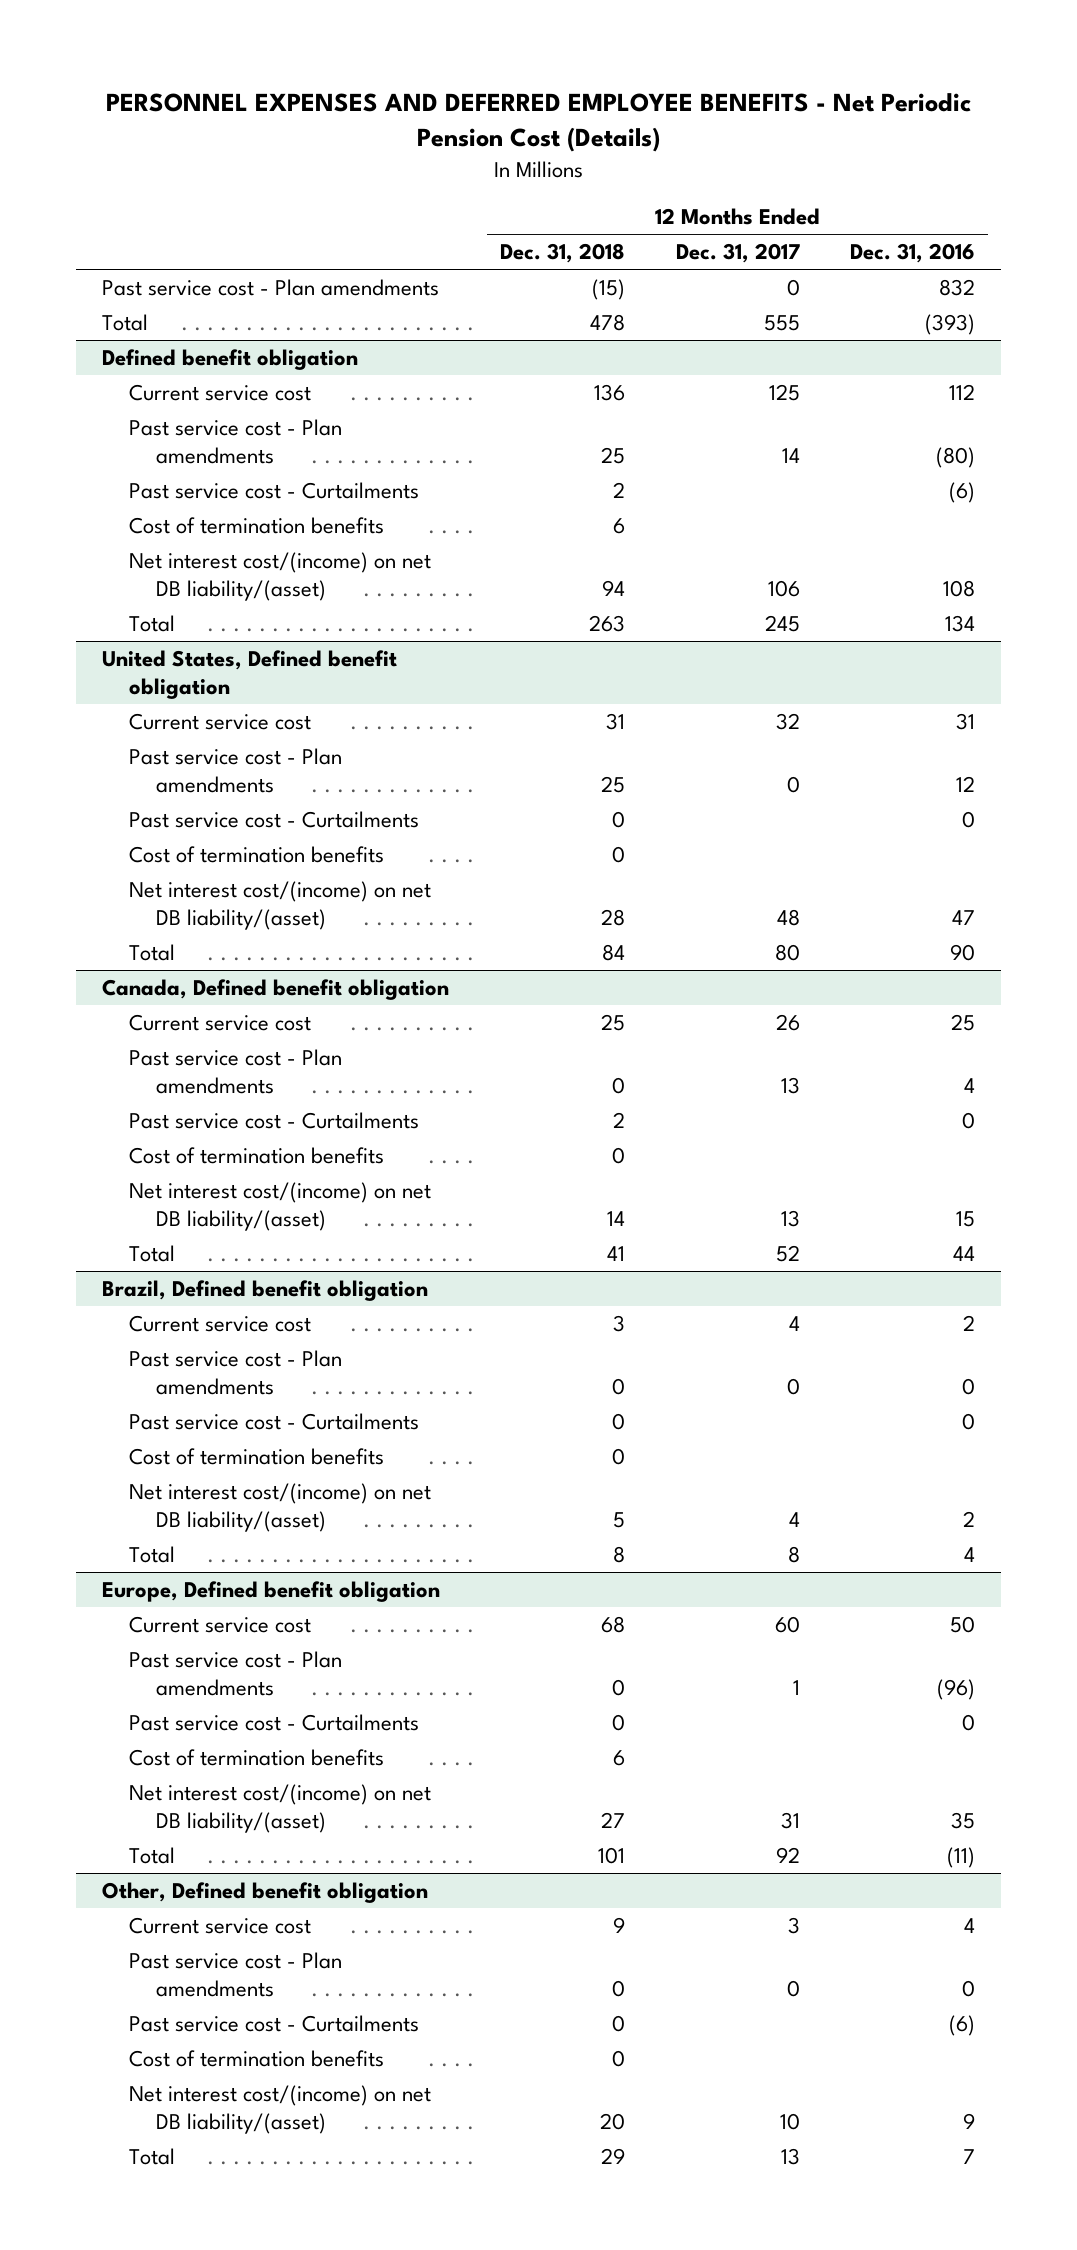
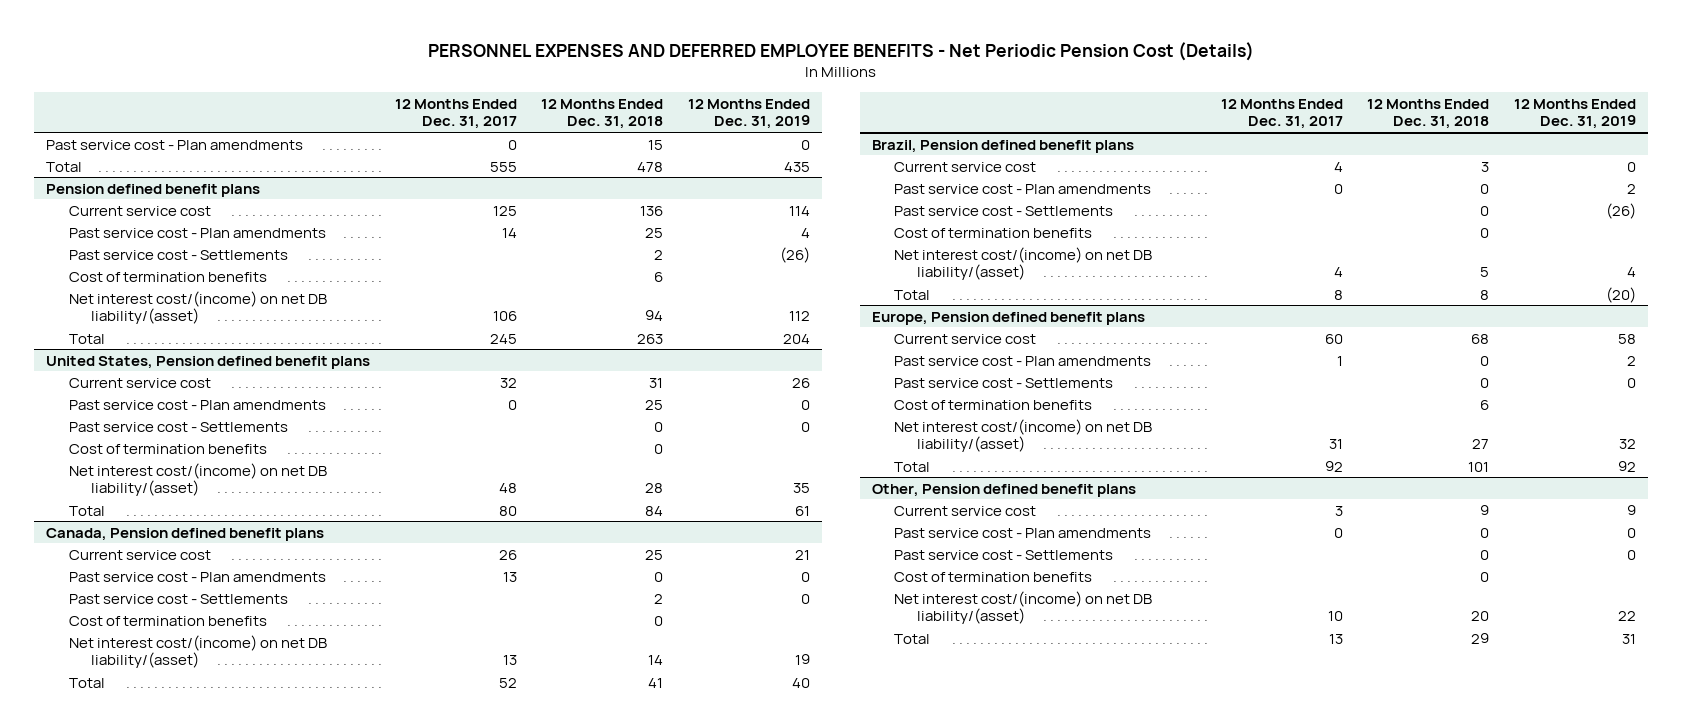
- | 12 Months Ended Dec. 31, 2018 | 12 Months Ended Dec. 31, 2017 | 12 Months Ended Dec. 31, 2016
+ | 12 Months Ended Dec. 31, 2017 | 12 Months Ended Dec. 31, 2018 | 12 Months Ended Dec. 31, 2019
- Past service cost - Plan amendments | (15) | 0 | 832
+ Past service cost - Plan amendments | 0 | 15 | 0
- Defined benefit obligation
+ Pension defined benefit plans
- Past service cost - Curtailments | 2 | | (6)
+ Past service cost - Settlements | | 2 | (26)
- United States, Defined benefit obligation
+ United States, Pension defined benefit plans
- Past service cost - Curtailments | 0 | | 0
+ Past service cost - Settlements | | 0 | 0
- Canada, Defined benefit obligation
+ Canada, Pension defined benefit plans
- Past service cost - Curtailments | 2 | | 0
+ Past service cost - Settlements | | 2 | 0
- Brazil, Defined benefit obligation
+ Brazil, Pension defined benefit plans
- Past service cost - Curtailments | 0 | | 0
+ Past service cost - Settlements | | 0 | (26)
- Europe, Defined benefit obligation
+ Europe, Pension defined benefit plans
- Past service cost - Curtailments | 0 | | 0
+ Past service cost - Settlements | | 0 | 0
- Other, Defined benefit obligation
+ Other, Pension defined benefit plans
- Past service cost - Curtailments | 0 | | (6)
+ Past service cost - Settlements | | 0 | 0

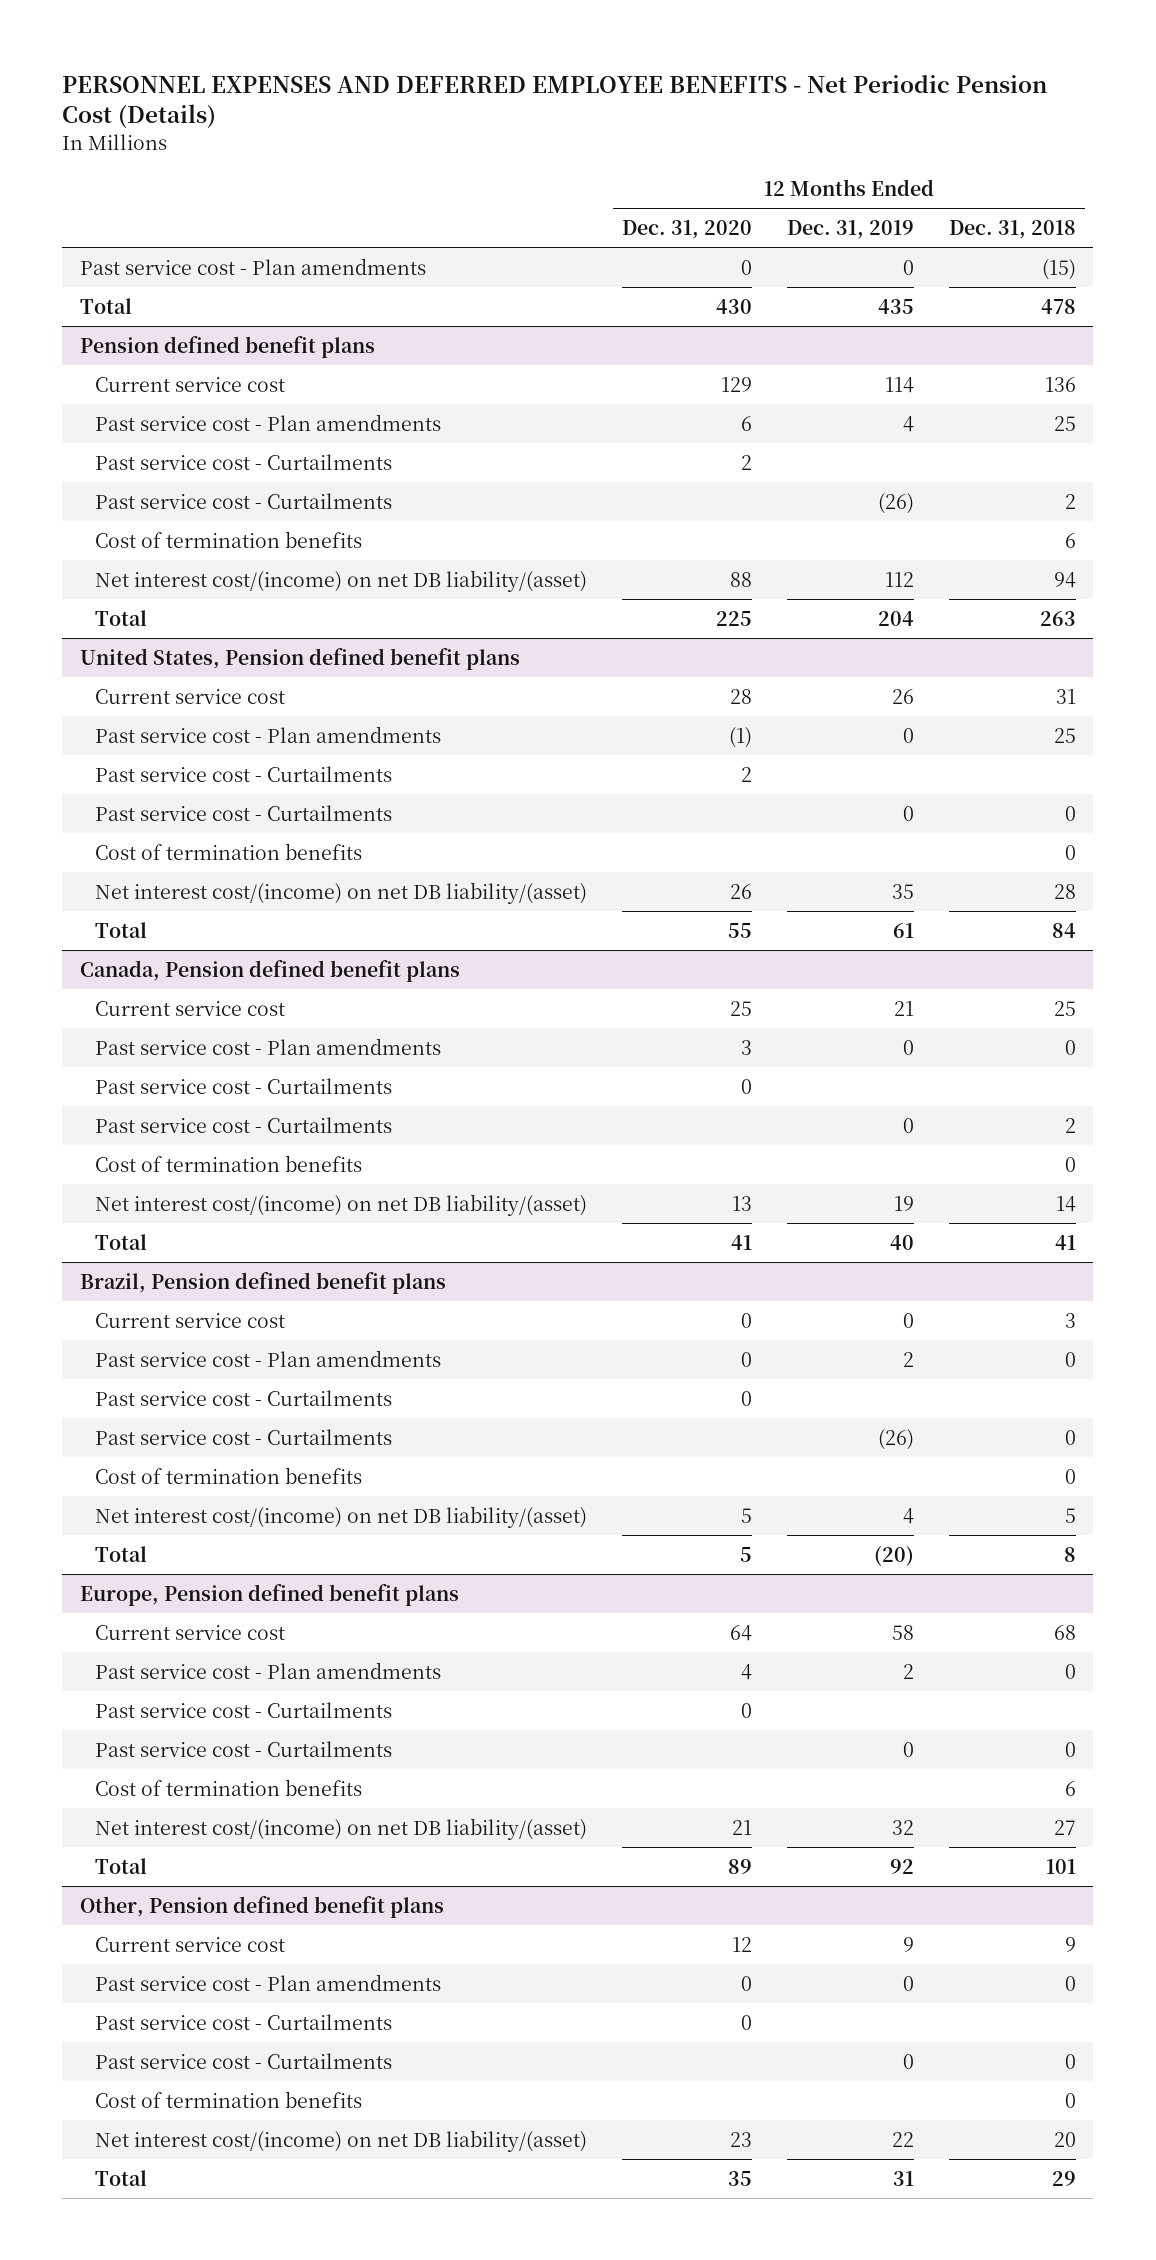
- | 12 Months Ended Dec. 31, 2017 | 12 Months Ended Dec. 31, 2018 | 12 Months Ended Dec. 31, 2019
+ | 12 Months Ended Dec. 31, 2020 | 12 Months Ended Dec. 31, 2019 | 12 Months Ended Dec. 31, 2018
- Past service cost - Plan amendments | 0 | 15 | 0
+ Past service cost - Plan amendments | 0 | 0 | (15)
@ Pension defined benefit plans
- Past service cost - Settlements | | 2 | (26)
+ Past service cost - Curtailments | 2 | |
+ Past service cost - Curtailments | | (26) | 2
@ United States, Pension defined benefit plans
- Past service cost - Settlements | | 0 | 0
+ Past service cost - Curtailments | 2 | |
+ Past service cost - Curtailments | | 0 | 0
@ Canada, Pension defined benefit plans
- Past service cost - Settlements | | 2 | 0
+ Past service cost - Curtailments | 0 | |
+ Past service cost - Curtailments | | 0 | 2
@ Brazil, Pension defined benefit plans
- Past service cost - Settlements | | 0 | (26)
+ Past service cost - Curtailments | 0 | |
+ Past service cost - Curtailments | | (26) | 0
@ Europe, Pension defined benefit plans
- Past service cost - Settlements | | 0 | 0
+ Past service cost - Curtailments | 0 | |
+ Past service cost - Curtailments | | 0 | 0
@ Other, Pension defined benefit plans
- Past service cost - Settlements | | 0 | 0
+ Past service cost - Curtailments | 0 | |
+ Past service cost - Curtailments | | 0 | 0

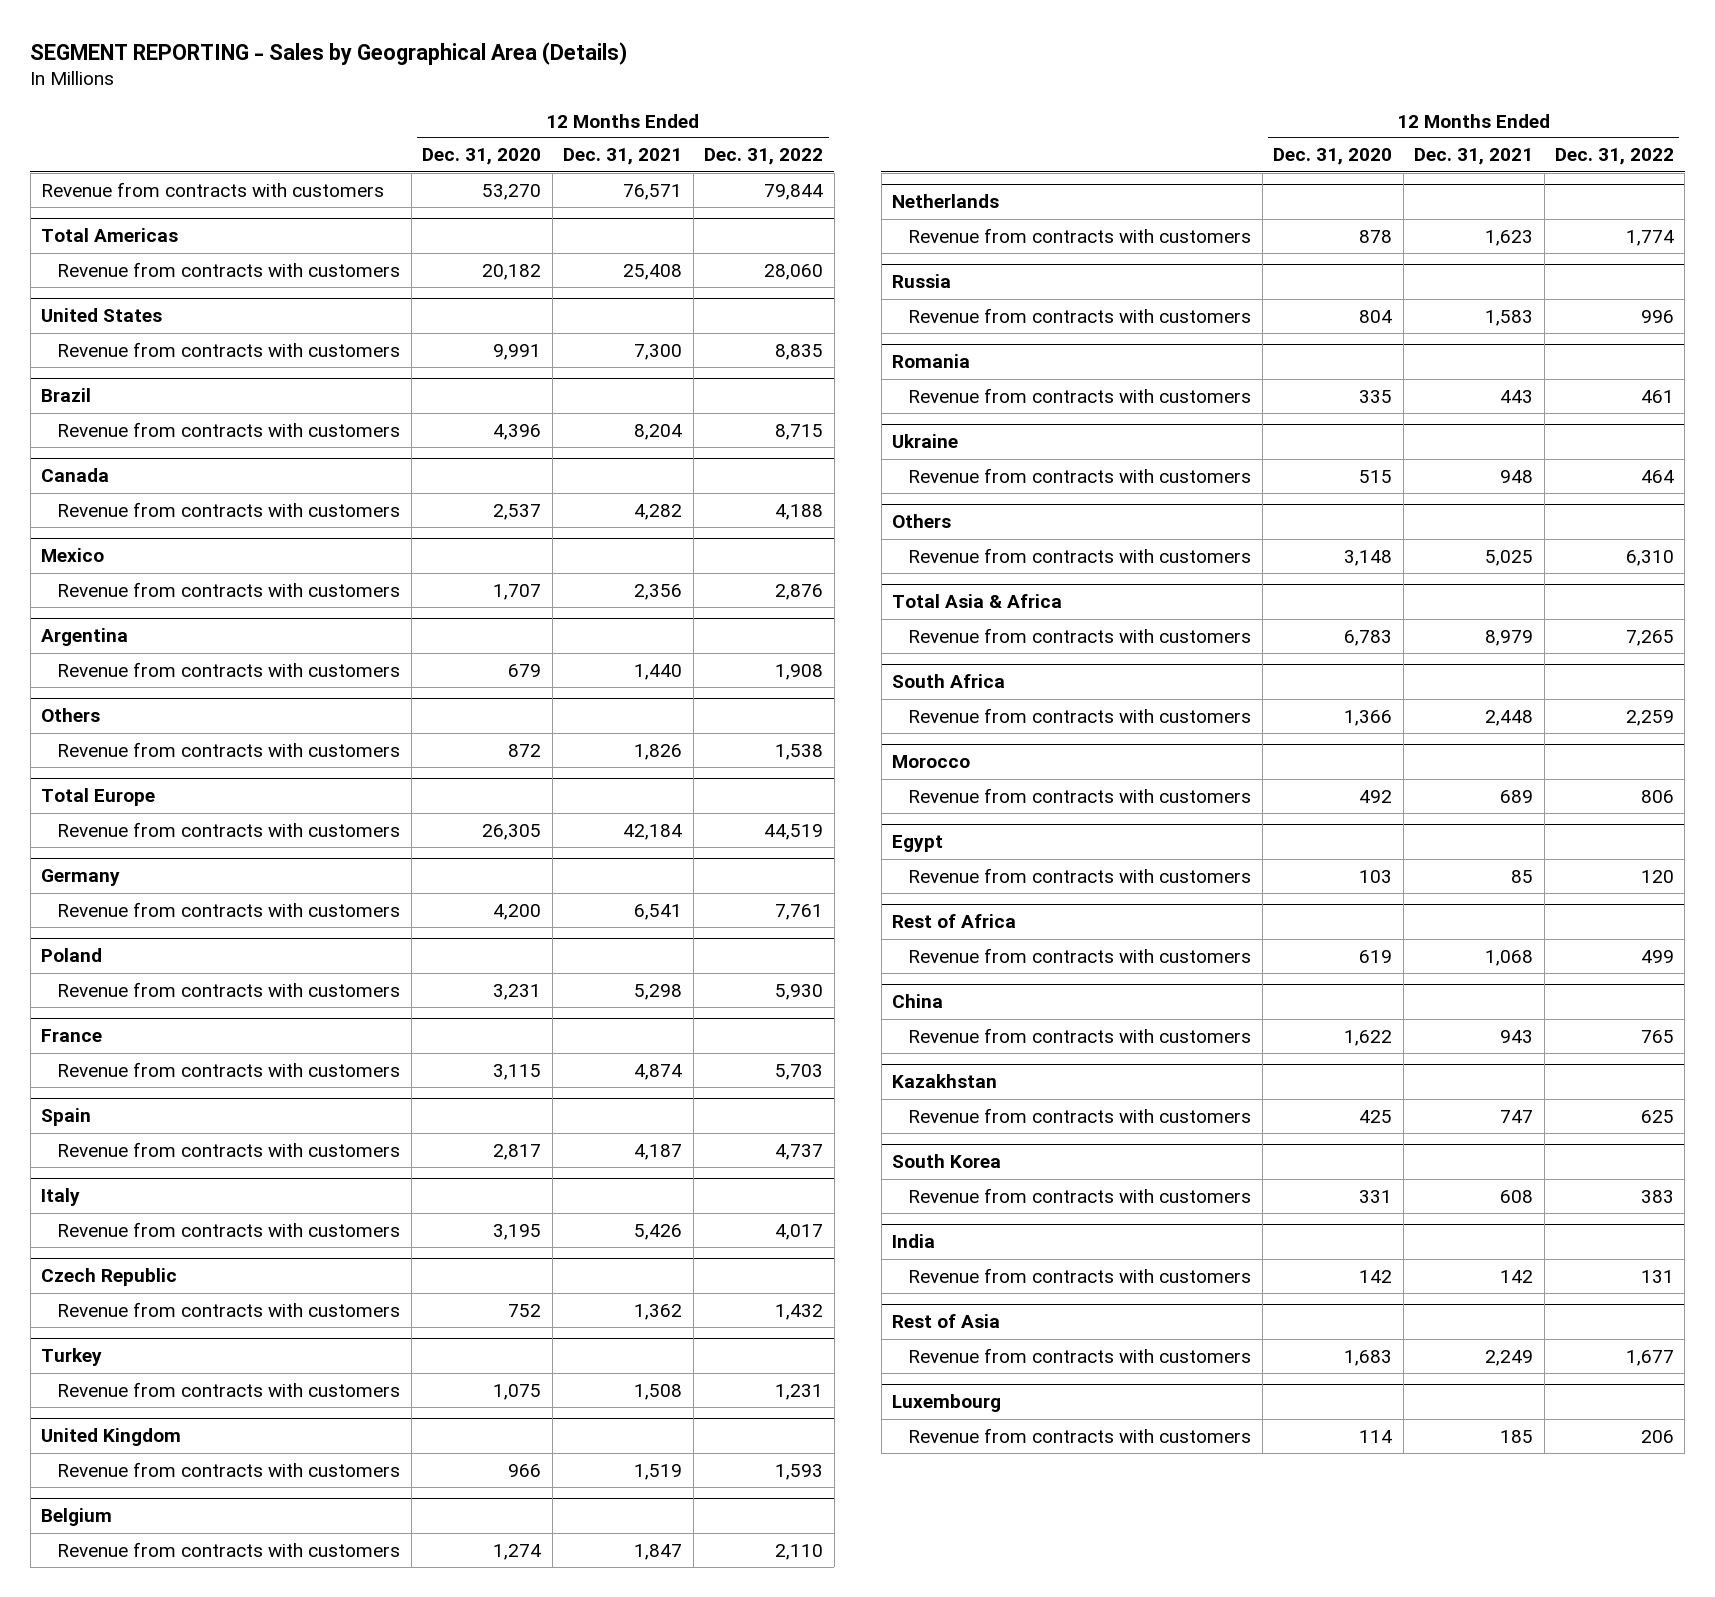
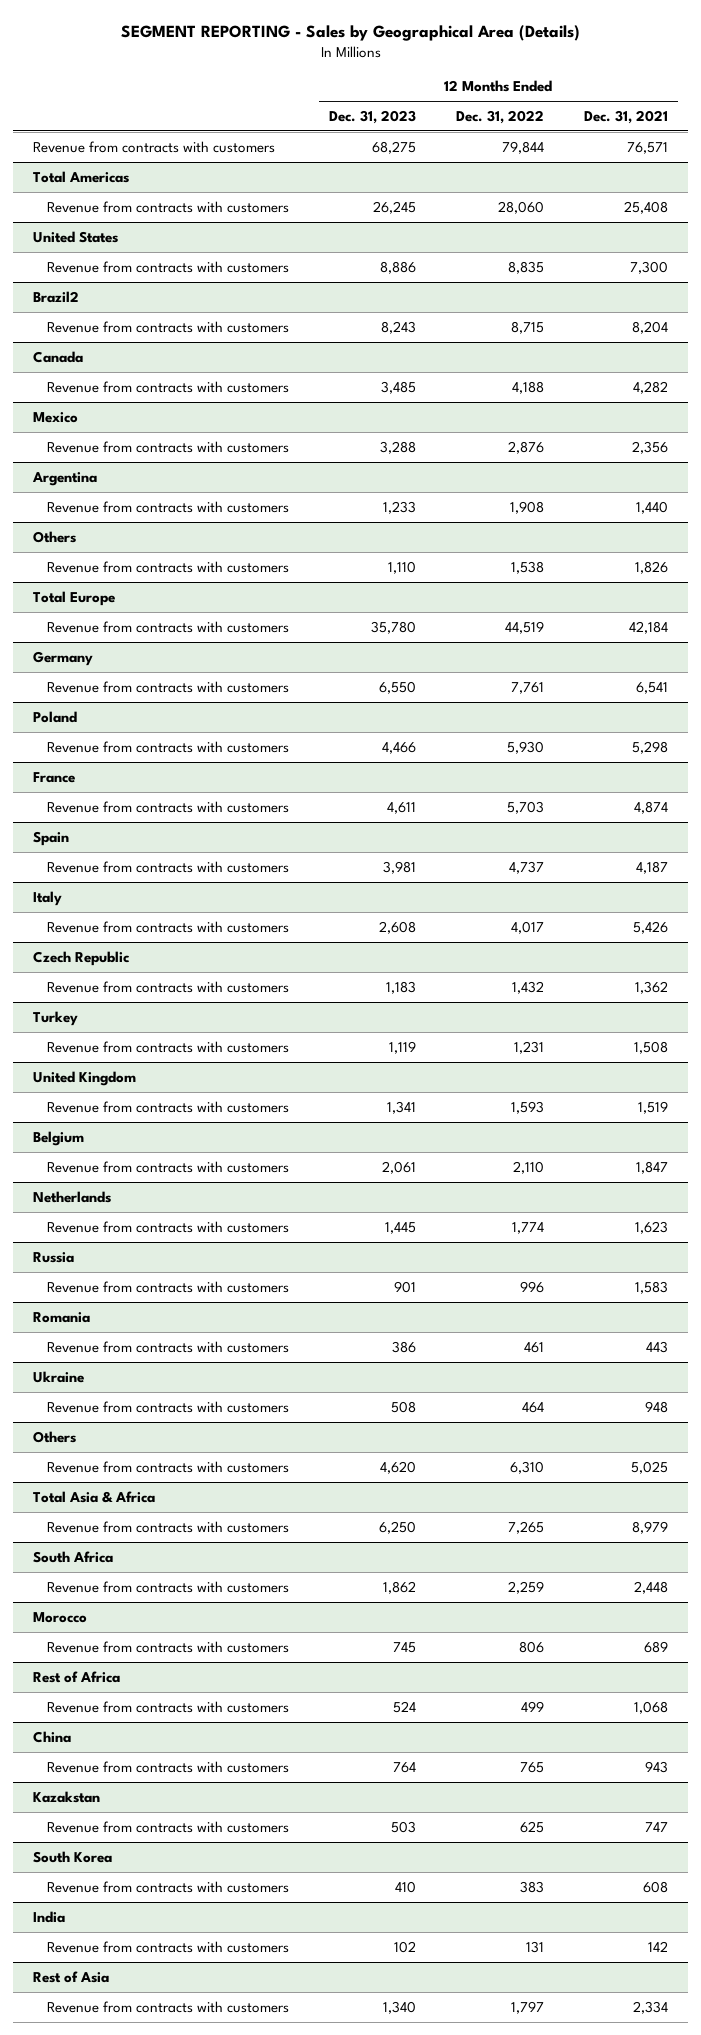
- | 12 Months Ended Dec. 31, 2020 | 12 Months Ended Dec. 31, 2021 | 12 Months Ended Dec. 31, 2022
+ | 12 Months Ended Dec. 31, 2023 | 12 Months Ended Dec. 31, 2022 | 12 Months Ended Dec. 31, 2021
- Brazil
+ Brazil2
- Egypt
- Revenue from contracts with customers | 103 | 85 | 120
- Kazakhstan
+ Kazakstan
@ Rest of Asia
- Revenue from contracts with customers | 1,683 | 2,249 | 1,677
- Luxembourg
- Revenue from contracts with customers | 114 | 185 | 206
@ Rest of Asia
+ Revenue from contracts with customers | 1,340 | 1,797 | 2,334

